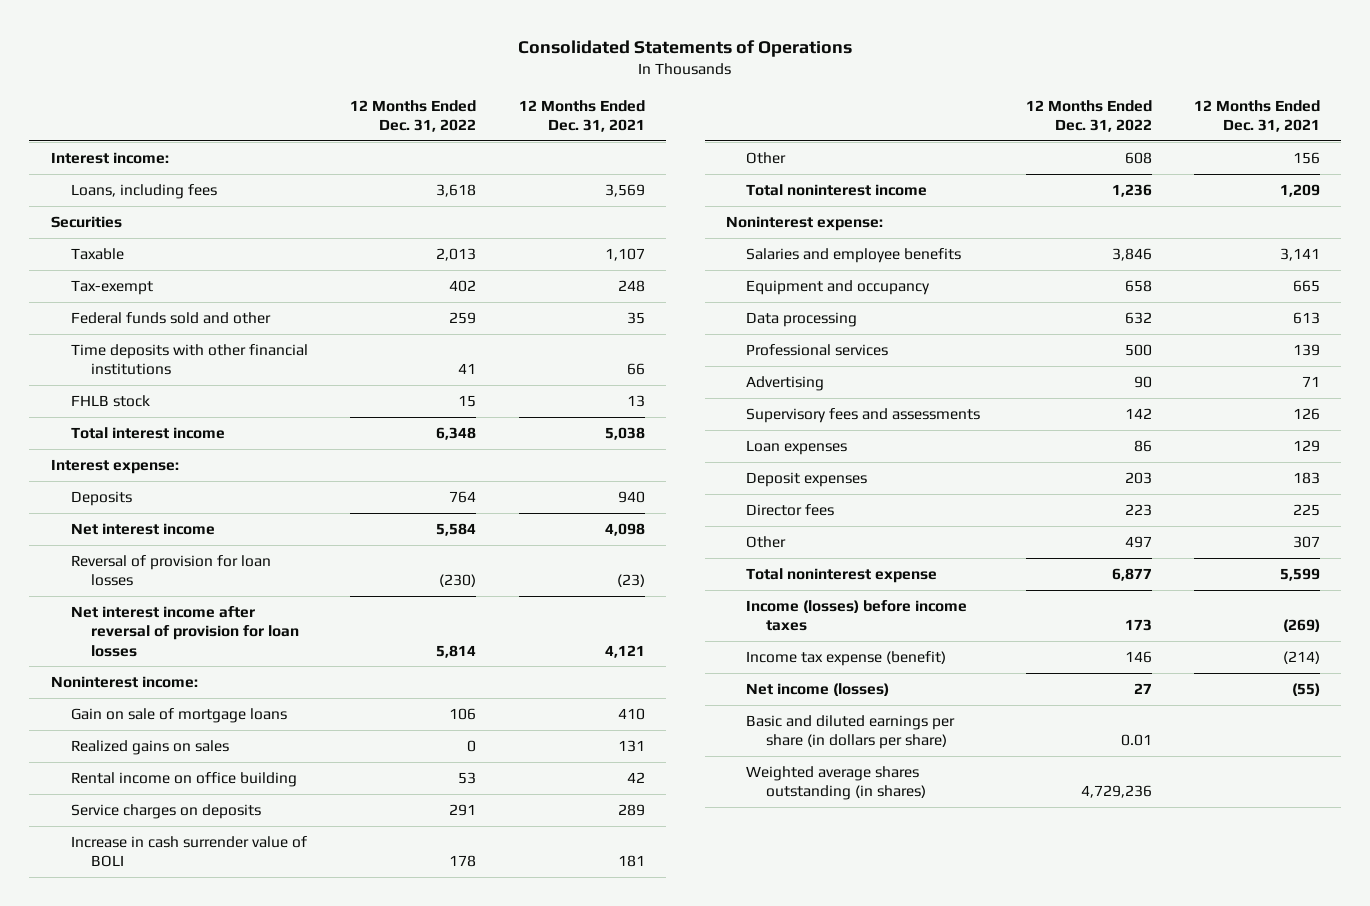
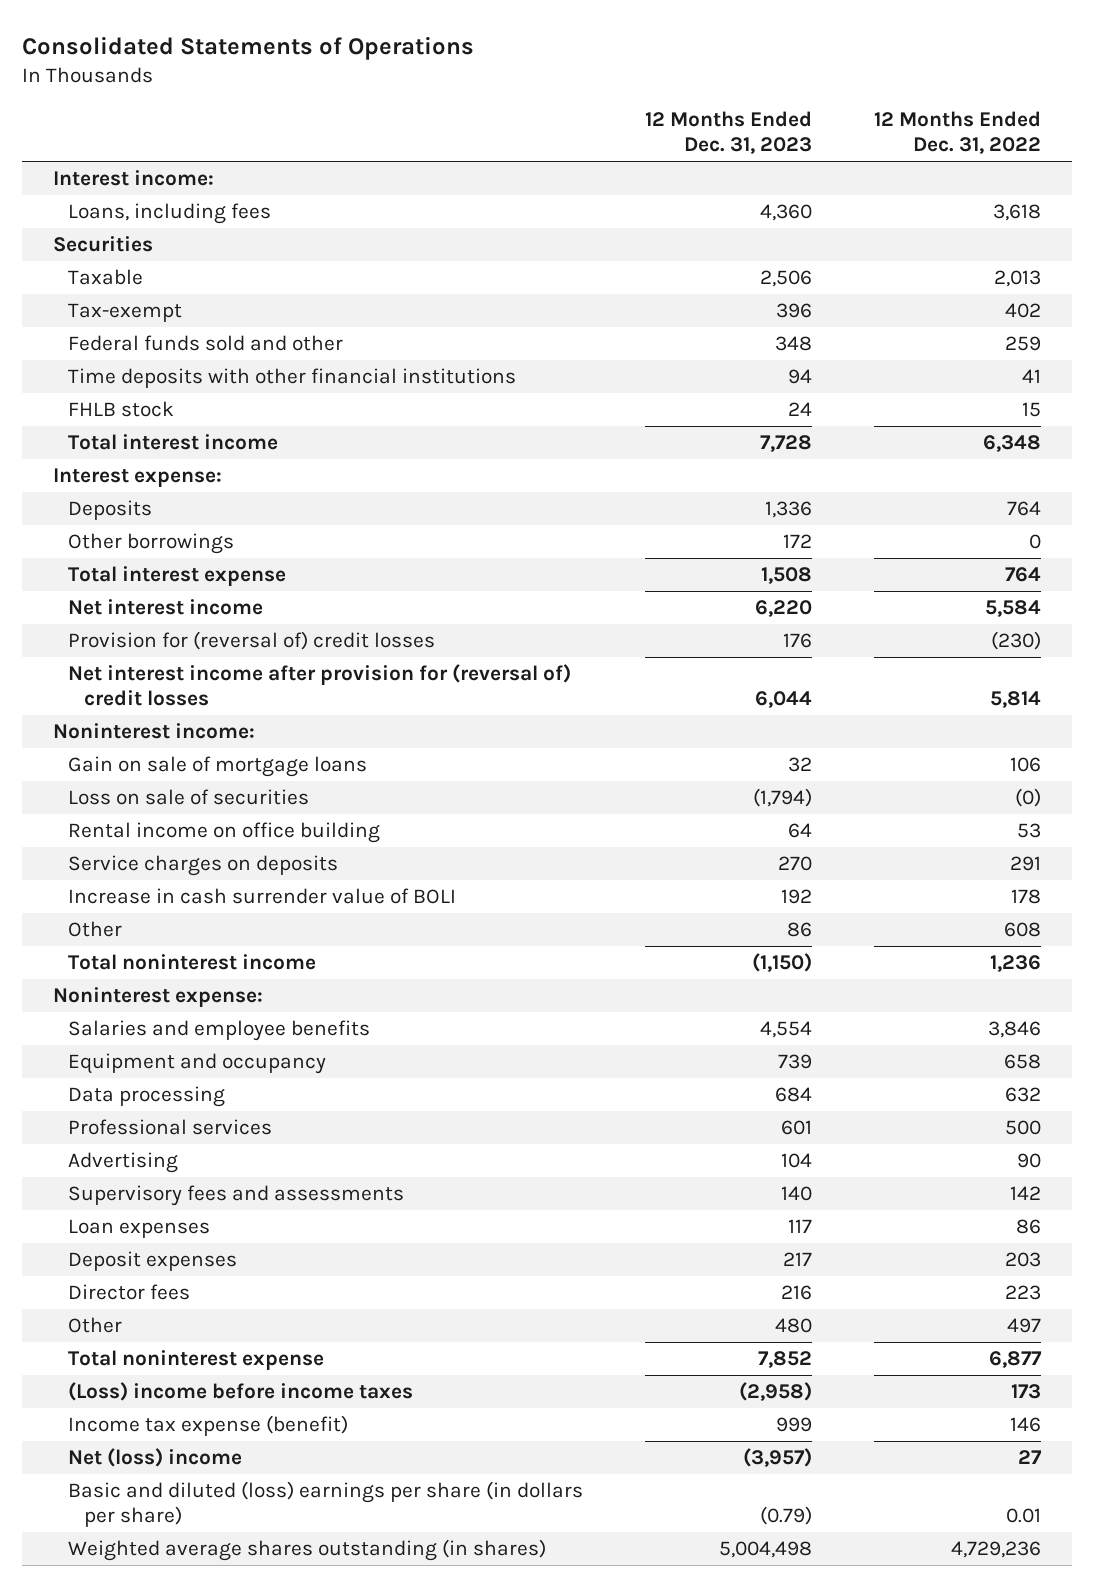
- | 12 Months Ended Dec. 31, 2022 | 12 Months Ended Dec. 31, 2021
+ | 12 Months Ended Dec. 31, 2023 | 12 Months Ended Dec. 31, 2022
+ Other borrowings | 172 | 0
+ Total interest expense | 1,508 | 764
- Reversal of provision for loan losses | (230) | (23)
- Net interest income after reversal of provision for loan losses | 5,814 | 4,121
+ Provision for (reversal of) credit losses | 176 | (230)
+ Net interest income after provision for (reversal of) credit losses | 6,044 | 5,814
- Realized gains on sales | 0 | 131
+ Loss on sale of securities | (1,794) | (0)
- Income (losses) before income taxes | 173 | (269)
+ (Loss) income before income taxes | (2,958) | 173
- Net income (losses) | 27 | (55)
- Basic and diluted earnings per share (in dollars per share) | 0.01 |
+ Net (loss) income | (3,957) | 27
+ Basic and diluted (loss) earnings per share (in dollars per share) | (0.79) | 0.01

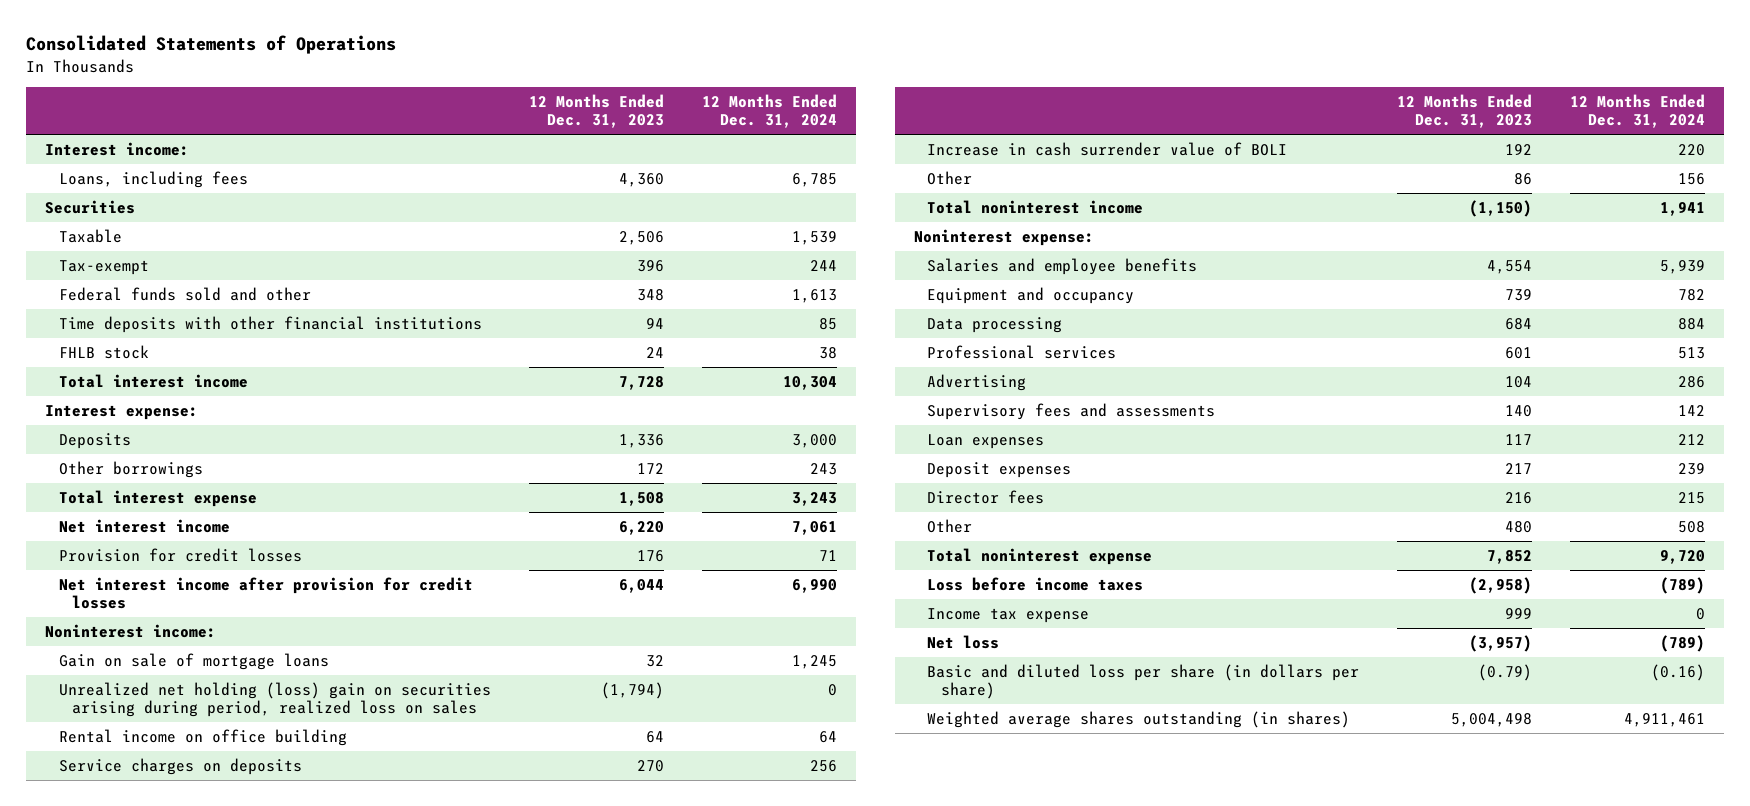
- | 12 Months Ended Dec. 31, 2023 | 12 Months Ended Dec. 31, 2022
+ | 12 Months Ended Dec. 31, 2023 | 12 Months Ended Dec. 31, 2024
- Provision for (reversal of) credit losses | 176 | (230)
- Net interest income after provision for (reversal of) credit losses | 6,044 | 5,814
+ Provision for credit losses | 176 | 71
+ Net interest income after provision for credit losses | 6,044 | 6,990
- Loss on sale of securities | (1,794) | (0)
+ Unrealized net holding (loss) gain on securities arising during period, realized loss on sales | (1,794) | 0
- (Loss) income before income taxes | (2,958) | 173
- Income tax expense (benefit) | 999 | 146
- Net (loss) income | (3,957) | 27
- Basic and diluted (loss) earnings per share (in dollars per share) | (0.79) | 0.01
+ Loss before income taxes | (2,958) | (789)
+ Income tax expense | 999 | 0
+ Net loss | (3,957) | (789)
+ Basic and diluted loss per share (in dollars per share) | (0.79) | (0.16)

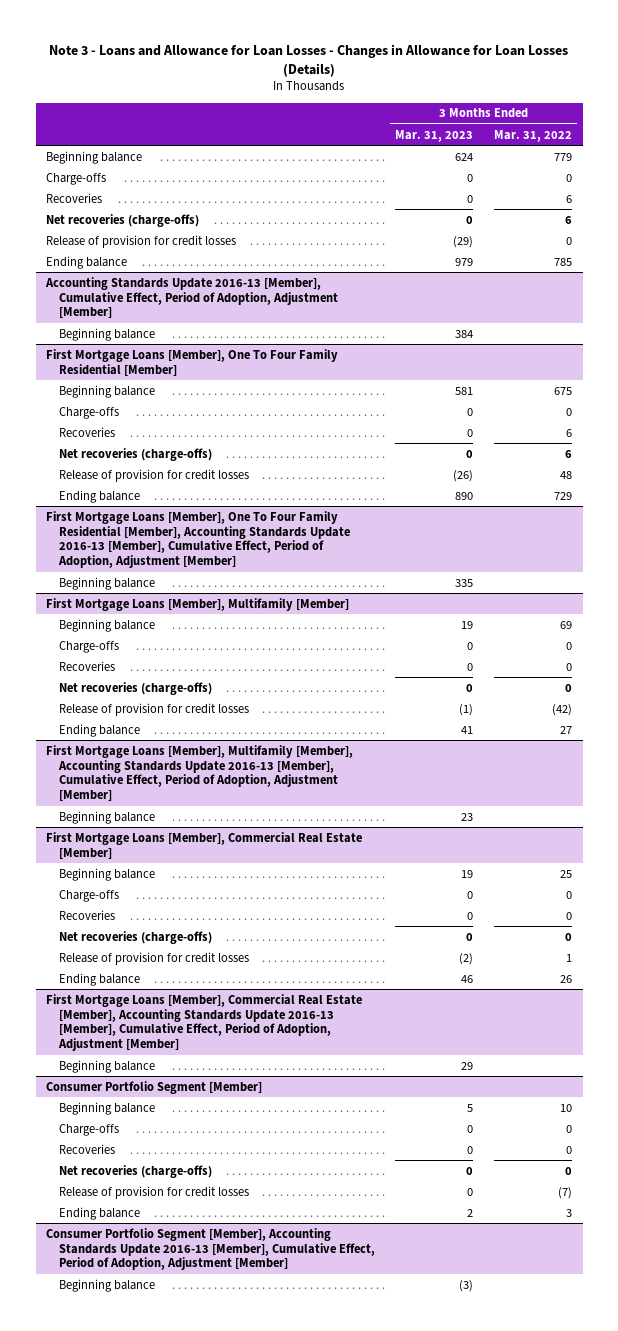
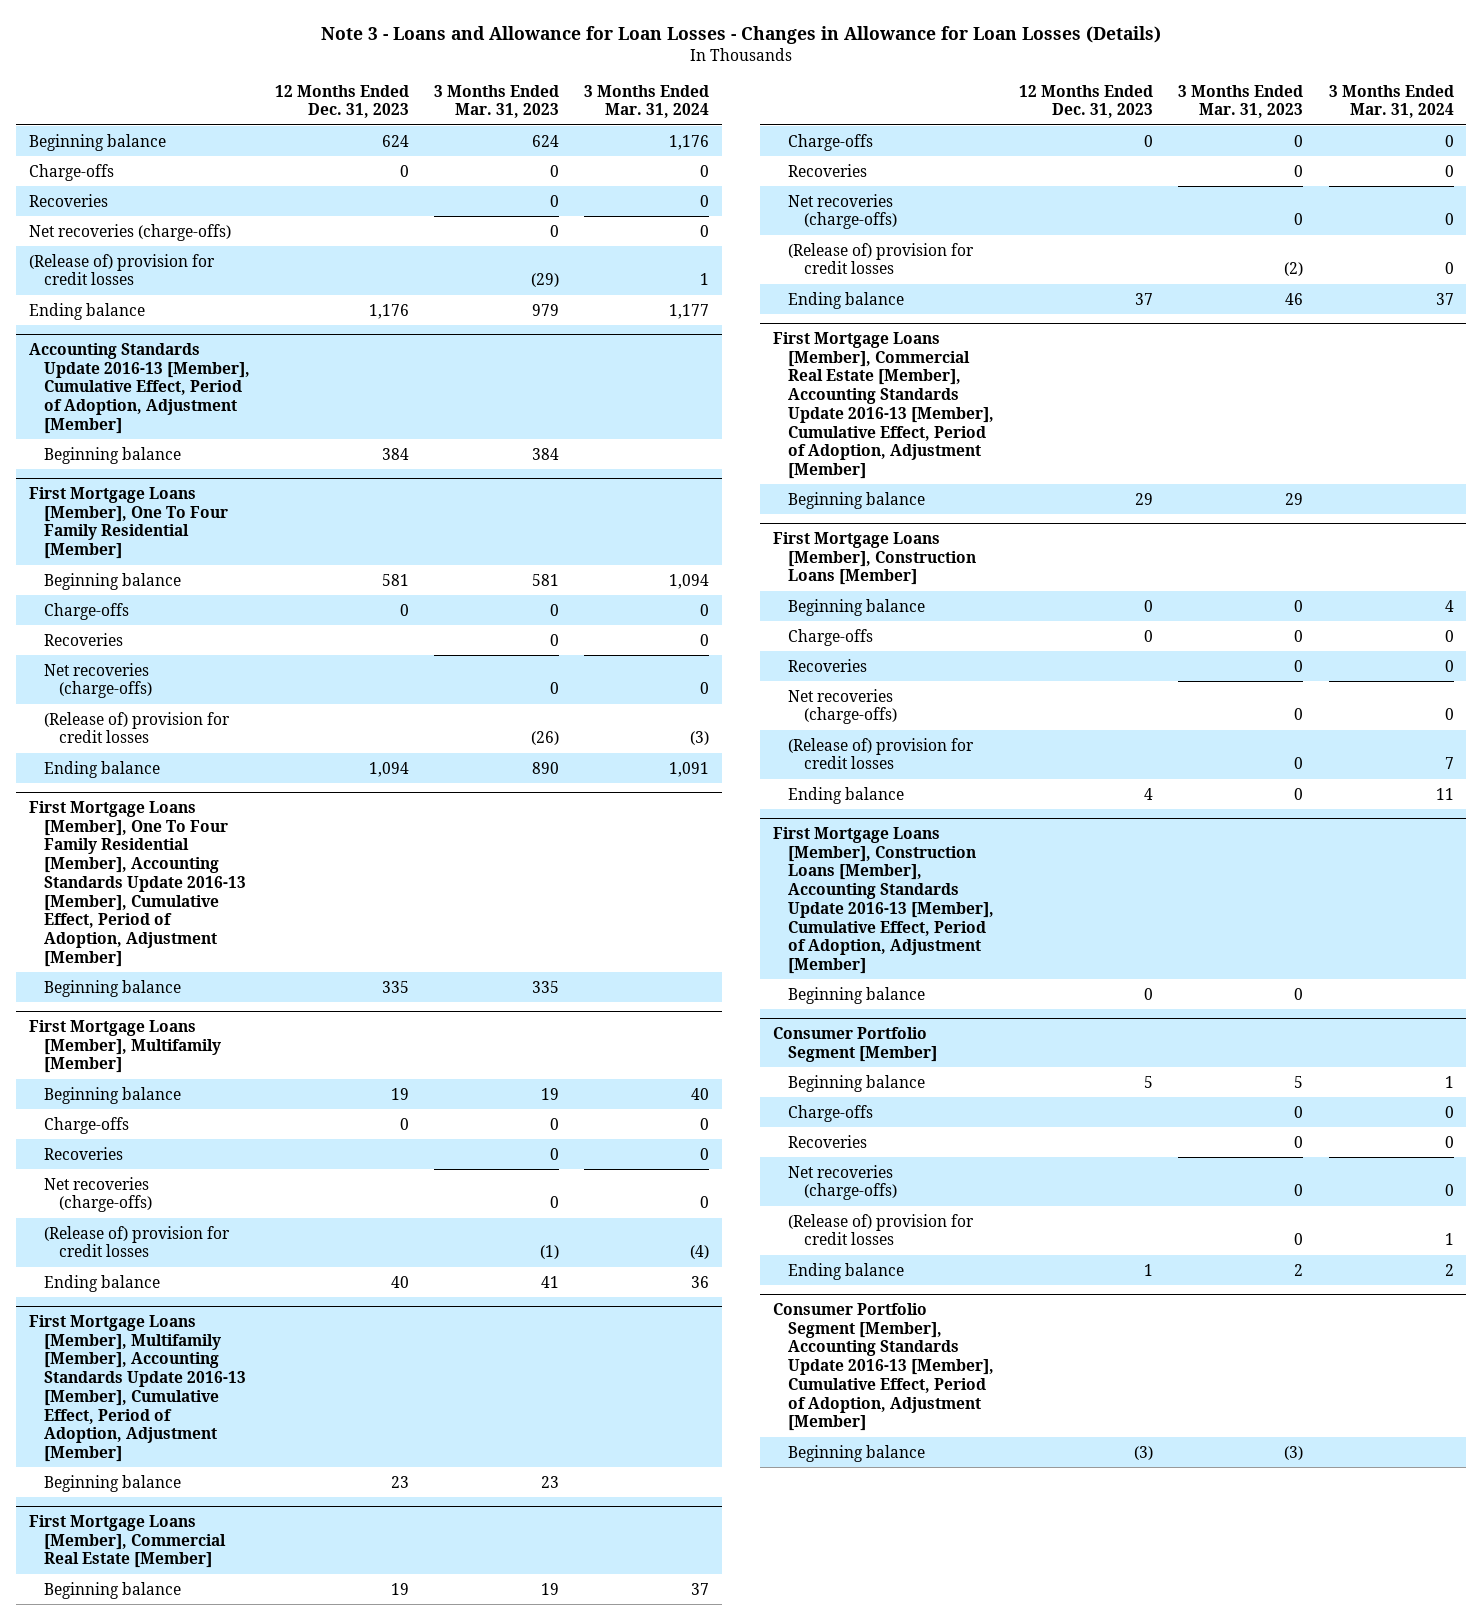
- | 3 Months Ended Mar. 31, 2023 | 3 Months Ended Mar. 31, 2022
+ | 12 Months Ended Dec. 31, 2023 | 3 Months Ended Mar. 31, 2023 | 3 Months Ended Mar. 31, 2024
- Release of provision for credit losses | (29) | 0
+ (Release of) provision for credit losses | | (29) | 1
@ First Mortgage Loans [Member], One To Four Family Residential [Member]
- Release of provision for credit losses | (26) | 48
+ (Release of) provision for credit losses | | (26) | (3)
@ First Mortgage Loans [Member], Multifamily [Member]
- Release of provision for credit losses | (1) | (42)
+ (Release of) provision for credit losses | | (1) | (4)
@ First Mortgage Loans [Member], Commercial Real Estate [Member]
- Release of provision for credit losses | (2) | 1
+ (Release of) provision for credit losses | | (2) | 0
+ First Mortgage Loans [Member], Construction Loans [Member]
+ Beginning balance | 0 | 0 | 4
+ Charge-offs | 0 | 0 | 0
+ Recoveries | | 0 | 0
+ Net recoveries (charge-offs) | | 0 | 0
+ (Release of) provision for credit losses | | 0 | 7
+ Ending balance | 4 | 0 | 11
+ First Mortgage Loans [Member], Construction Loans [Member], Accounting Standards Update 2016-13 [Member], Cumulative Effect, Period of Adoption, Adjustment [Member]
+ Beginning balance | 0 | 0 |
@ Consumer Portfolio Segment [Member]
- Release of provision for credit losses | 0 | (7)
+ (Release of) provision for credit losses | | 0 | 1

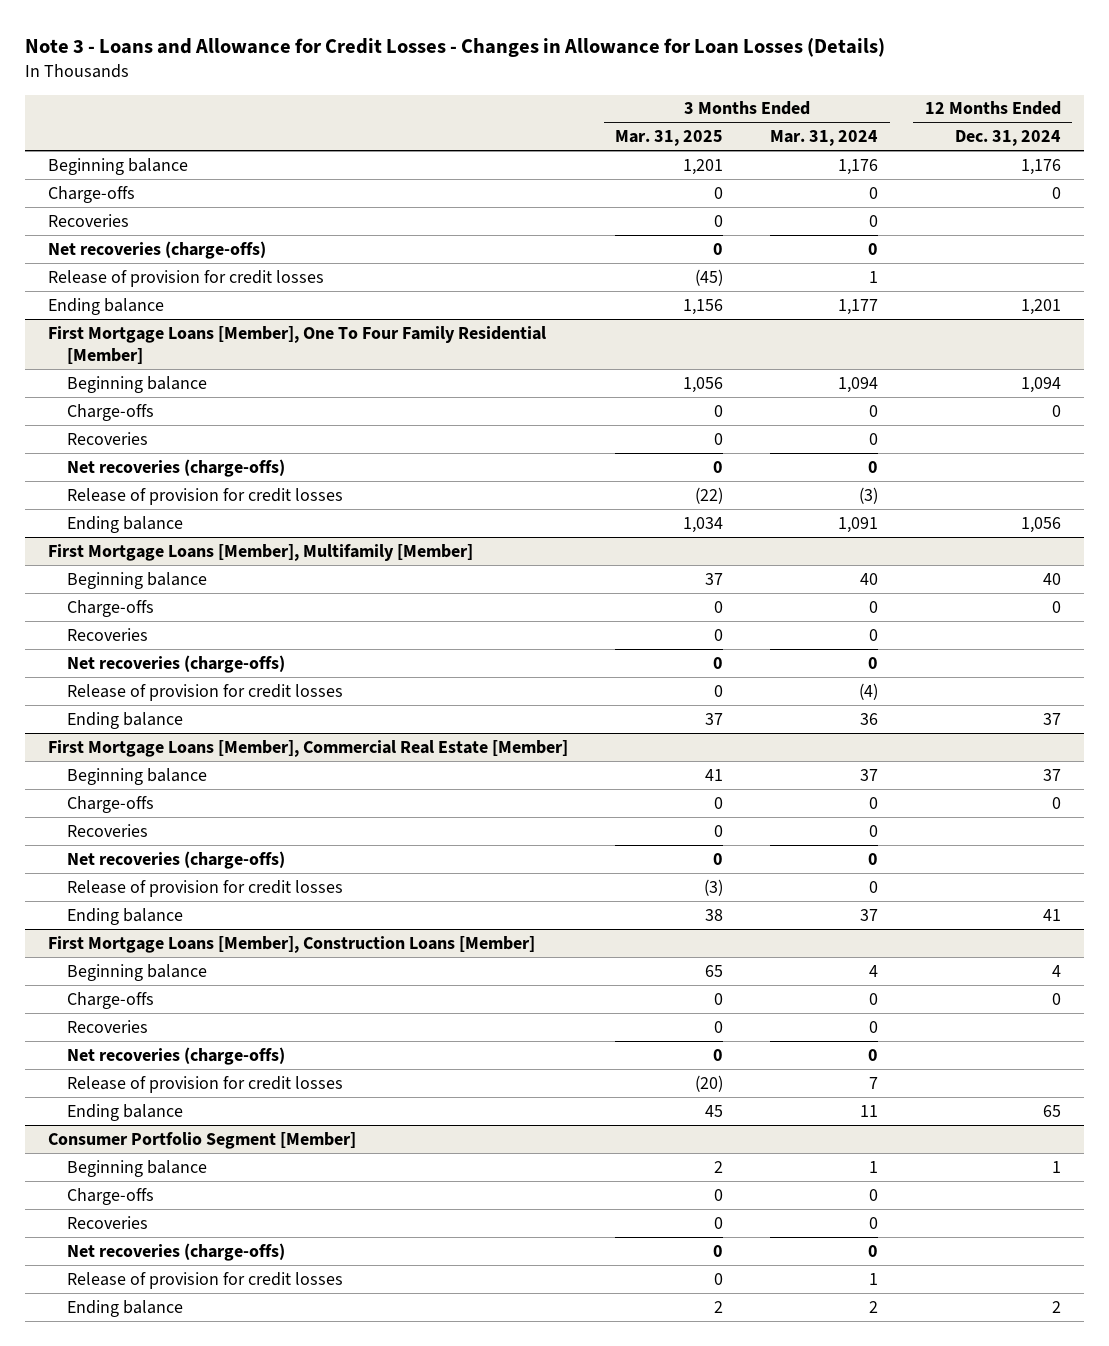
- Note 3 - Loans and Allowance for Loan Losses - Changes in Allowance for Loan Losses (Details)
+ Note 3 - Loans and Allowance for Credit Losses - Changes in Allowance for Loan Losses (Details)
- | 12 Months Ended Dec. 31, 2023 | 3 Months Ended Mar. 31, 2023 | 3 Months Ended Mar. 31, 2024
+ | 3 Months Ended Mar. 31, 2025 | 3 Months Ended Mar. 31, 2024 | 12 Months Ended Dec. 31, 2024
- (Release of) provision for credit losses | | (29) | 1
+ Release of provision for credit losses | (45) | 1 |
- Accounting Standards Update 2016-13 [Member], Cumulative Effect, Period of Adoption, Adjustment [Member]
- Beginning balance | 384 | 384 |
@ First Mortgage Loans [Member], One To Four Family Residential [Member]
- (Release of) provision for credit losses | | (26) | (3)
+ Release of provision for credit losses | (22) | (3) |
- First Mortgage Loans [Member], One To Four Family Residential [Member], Accounting Standards Update 2016-13 [Member], Cumulative Effect, Period of Adoption, Adjustment [Member]
- Beginning balance | 335 | 335 |
@ First Mortgage Loans [Member], Multifamily [Member]
- (Release of) provision for credit losses | | (1) | (4)
+ Release of provision for credit losses | 0 | (4) |
- First Mortgage Loans [Member], Multifamily [Member], Accounting Standards Update 2016-13 [Member], Cumulative Effect, Period of Adoption, Adjustment [Member]
- Beginning balance | 23 | 23 |
@ First Mortgage Loans [Member], Commercial Real Estate [Member]
- (Release of) provision for credit losses | | (2) | 0
+ Release of provision for credit losses | (3) | 0 |
- First Mortgage Loans [Member], Commercial Real Estate [Member], Accounting Standards Update 2016-13 [Member], Cumulative Effect, Period of Adoption, Adjustment [Member]
- Beginning balance | 29 | 29 |
@ First Mortgage Loans [Member], Construction Loans [Member]
- (Release of) provision for credit losses | | 0 | 7
+ Release of provision for credit losses | (20) | 7 |
- First Mortgage Loans [Member], Construction Loans [Member], Accounting Standards Update 2016-13 [Member], Cumulative Effect, Period of Adoption, Adjustment [Member]
- Beginning balance | 0 | 0 |
@ Consumer Portfolio Segment [Member]
- (Release of) provision for credit losses | | 0 | 1
+ Release of provision for credit losses | 0 | 1 |
- Consumer Portfolio Segment [Member], Accounting Standards Update 2016-13 [Member], Cumulative Effect, Period of Adoption, Adjustment [Member]
- Beginning balance | (3) | (3) |

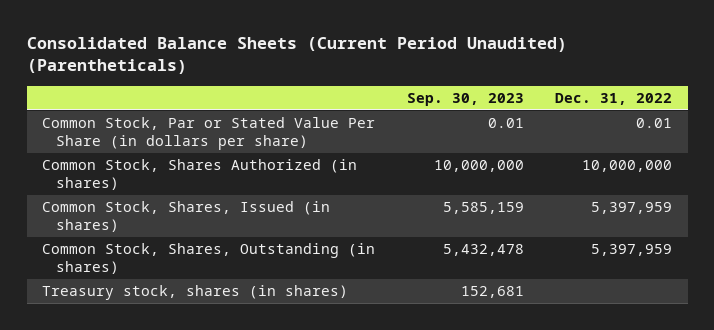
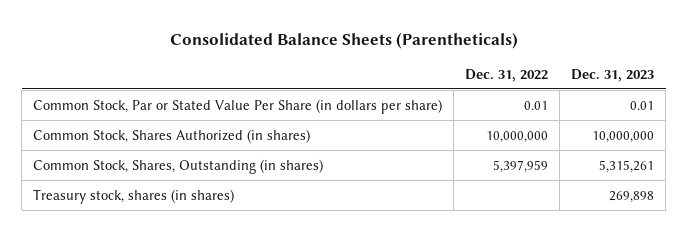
- Consolidated Balance Sheets (Current Period Unaudited) (Parentheticals)
+ Consolidated Balance Sheets (Parentheticals)
- | Sep. 30, 2023 | Dec. 31, 2022
+ | Dec. 31, 2022 | Dec. 31, 2023
- Common Stock, Shares, Issued (in shares) | 5,585,159 | 5,397,959

